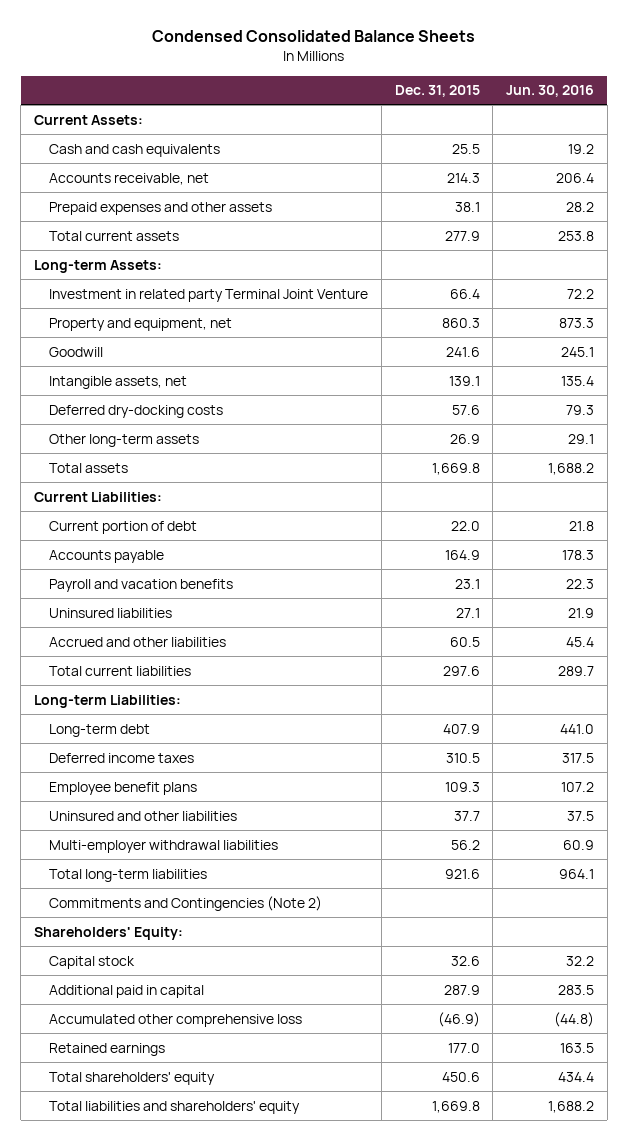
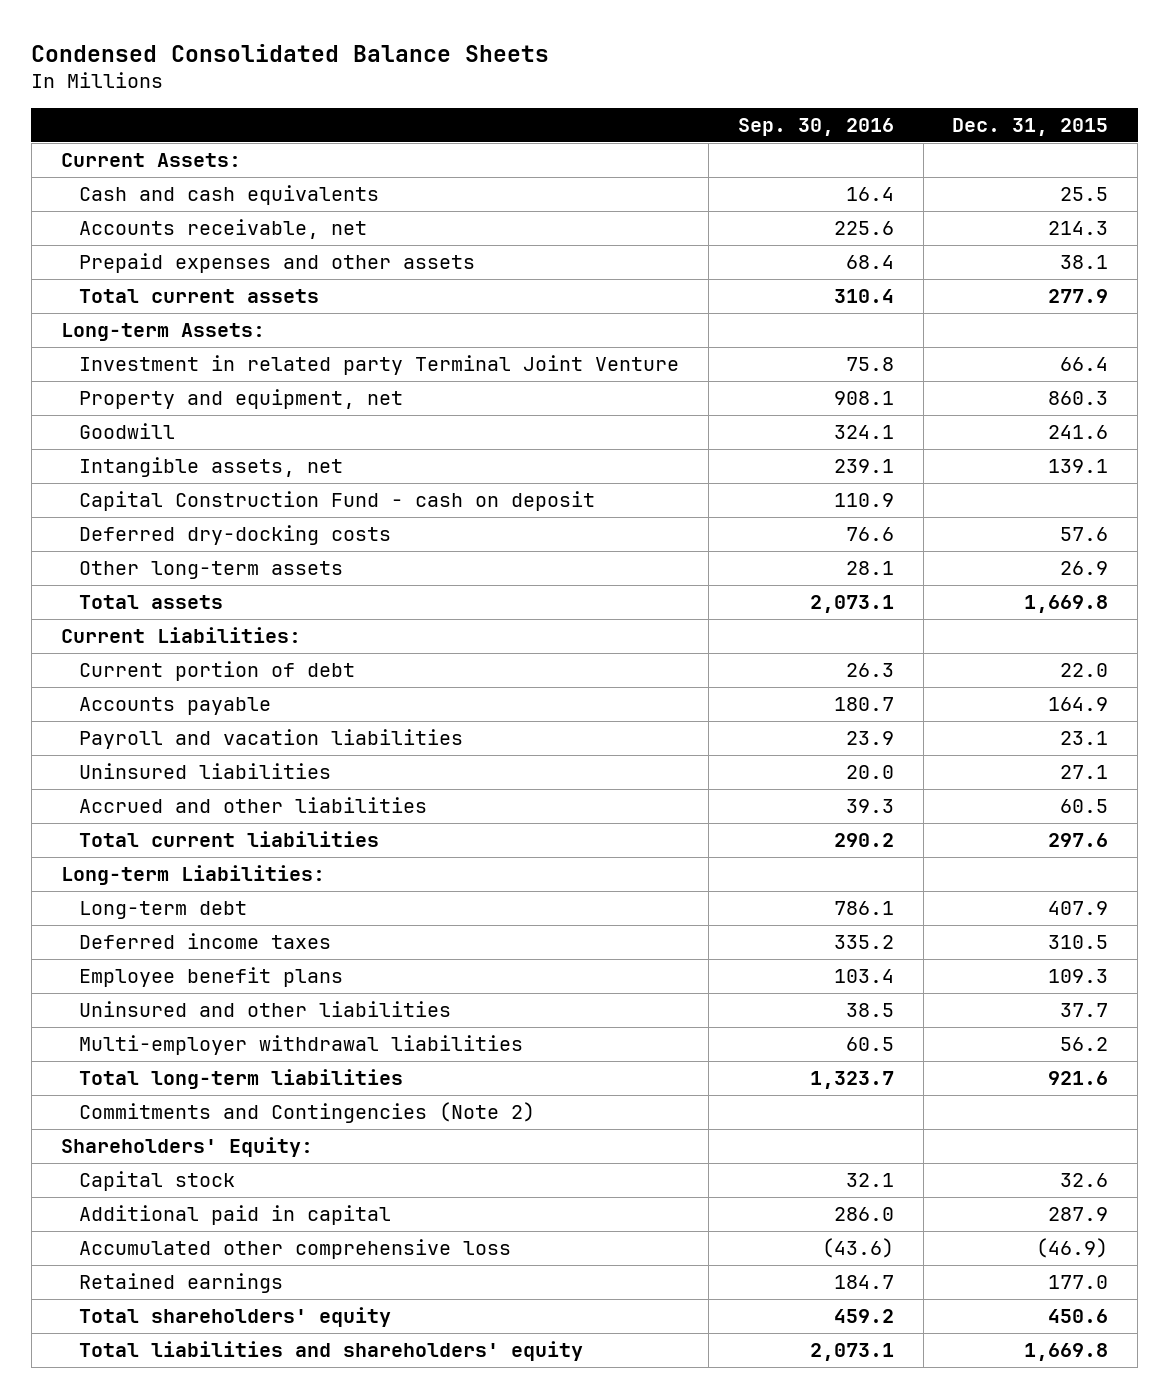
- | Dec. 31, 2015 | Jun. 30, 2016
+ | Sep. 30, 2016 | Dec. 31, 2015
+ Capital Construction Fund - cash on deposit | 110.9 |
- Payroll and vacation benefits | 23.1 | 22.3
+ Payroll and vacation liabilities | 23.9 | 23.1

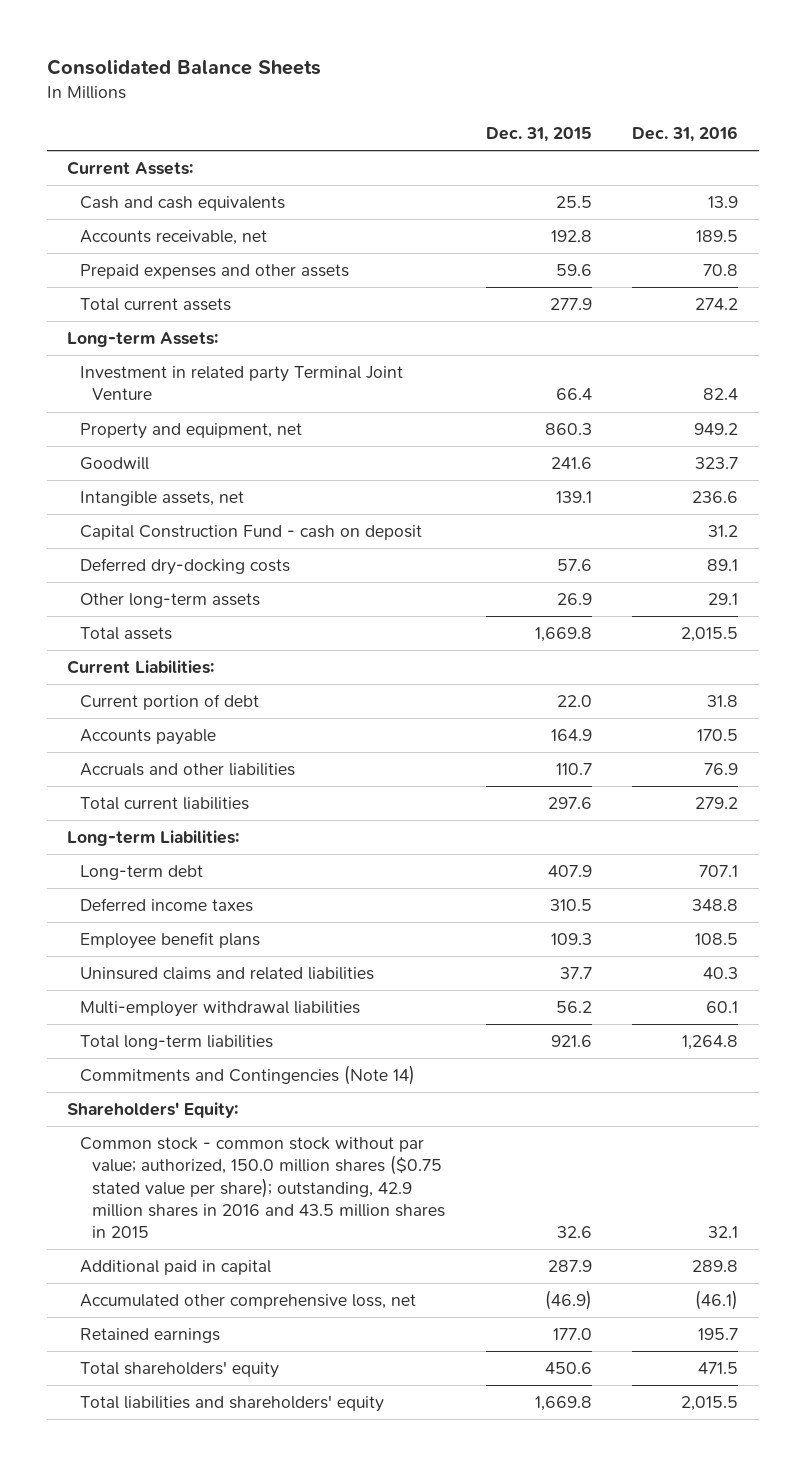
- Condensed Consolidated Balance Sheets
+ Consolidated Balance Sheets
- | Sep. 30, 2016 | Dec. 31, 2015
+ | Dec. 31, 2015 | Dec. 31, 2016
- Accounts receivable, net | 225.6 | 214.3
- Prepaid expenses and other assets | 68.4 | 38.1
+ Accounts receivable, net | 192.8 | 189.5
+ Prepaid expenses and other assets | 59.6 | 70.8
- Payroll and vacation liabilities | 23.9 | 23.1
- Uninsured liabilities | 20.0 | 27.1
- Accrued and other liabilities | 39.3 | 60.5
+ Accruals and other liabilities | 110.7 | 76.9
- Uninsured and other liabilities | 38.5 | 37.7
+ Uninsured claims and related liabilities | 37.7 | 40.3
- Commitments and Contingencies (Note 2)
+ Commitments and Contingencies (Note 14)
- Capital stock | 32.1 | 32.6
+ Common stock - common stock without par value; authorized, 150.0 million shares ($0.75 stated value per share); outstanding, 42.9 million shares in 2016 and 43.5 million shares in 2015 | 32.6 | 32.1
- Accumulated other comprehensive loss | (43.6) | (46.9)
+ Accumulated other comprehensive loss, net | (46.9) | (46.1)

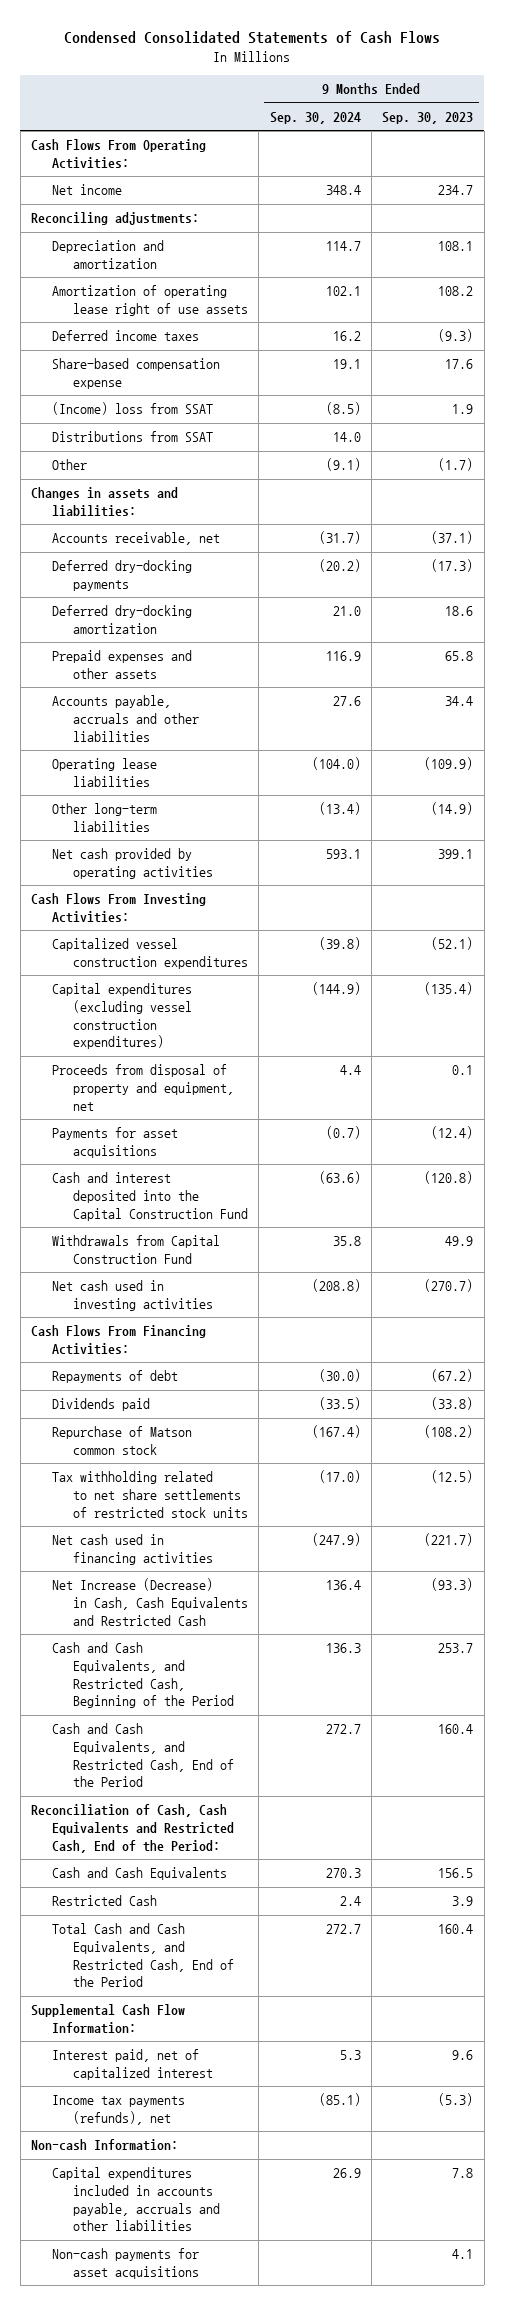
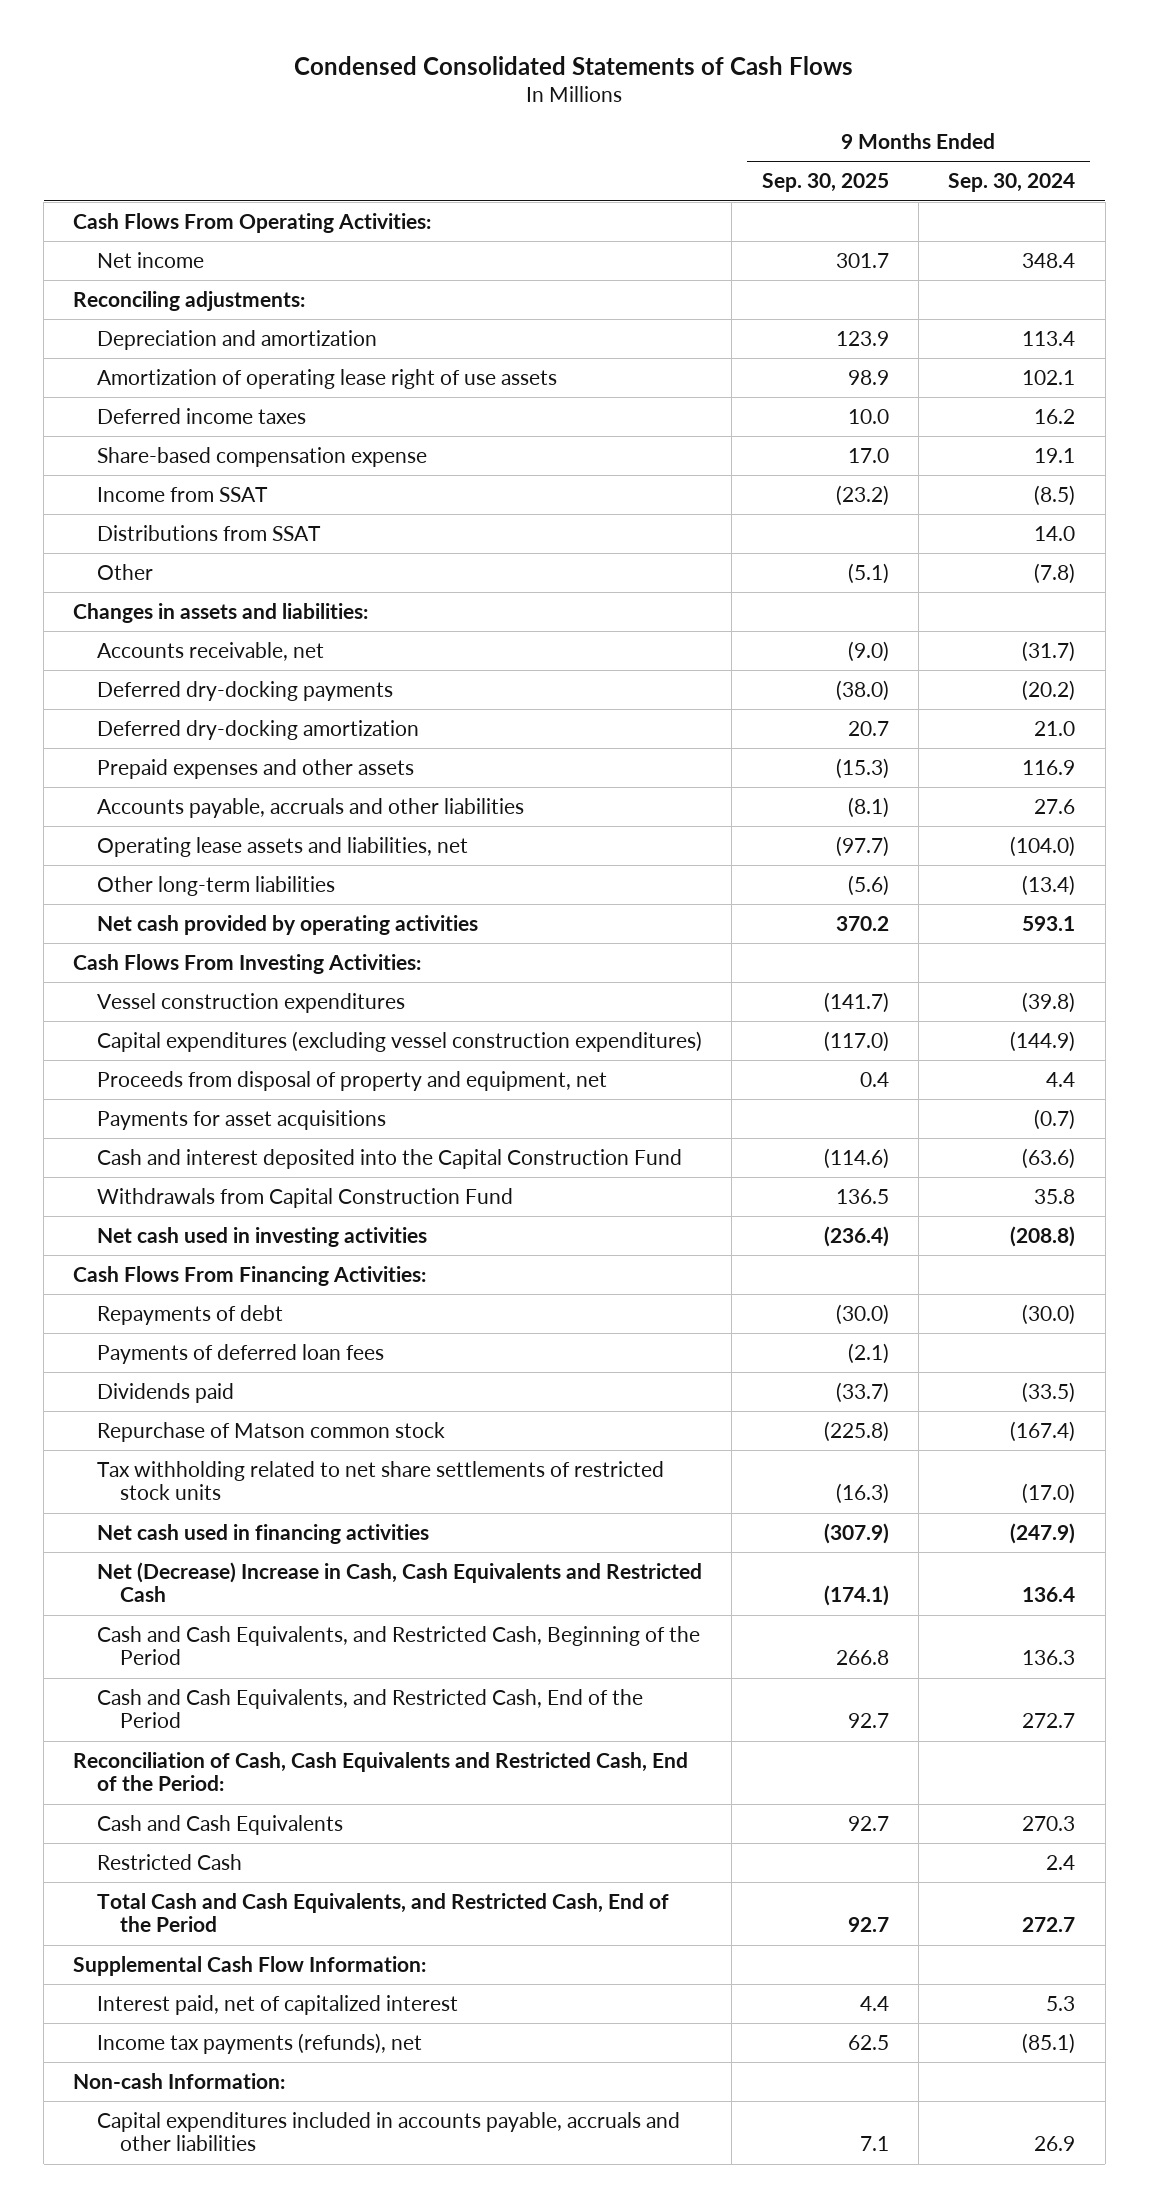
- | 9 Months Ended Sep. 30, 2024 | 9 Months Ended Sep. 30, 2023
+ | 9 Months Ended Sep. 30, 2025 | 9 Months Ended Sep. 30, 2024
- Depreciation and amortization | 114.7 | 108.1
+ Depreciation and amortization | 123.9 | 113.4
- (Income) loss from SSAT | (8.5) | 1.9
+ Income from SSAT | (23.2) | (8.5)
- Other | (9.1) | (1.7)
+ Other | (5.1) | (7.8)
- Operating lease liabilities | (104.0) | (109.9)
+ Operating lease assets and liabilities, net | (97.7) | (104.0)
- Capitalized vessel construction expenditures | (39.8) | (52.1)
+ Vessel construction expenditures | (141.7) | (39.8)
+ Payments of deferred loan fees | (2.1) |
- Net Increase (Decrease) in Cash, Cash Equivalents and Restricted Cash | 136.4 | (93.3)
+ Net (Decrease) Increase in Cash, Cash Equivalents and Restricted Cash | (174.1) | 136.4
- Non-cash payments for asset acquisitions | | 4.1

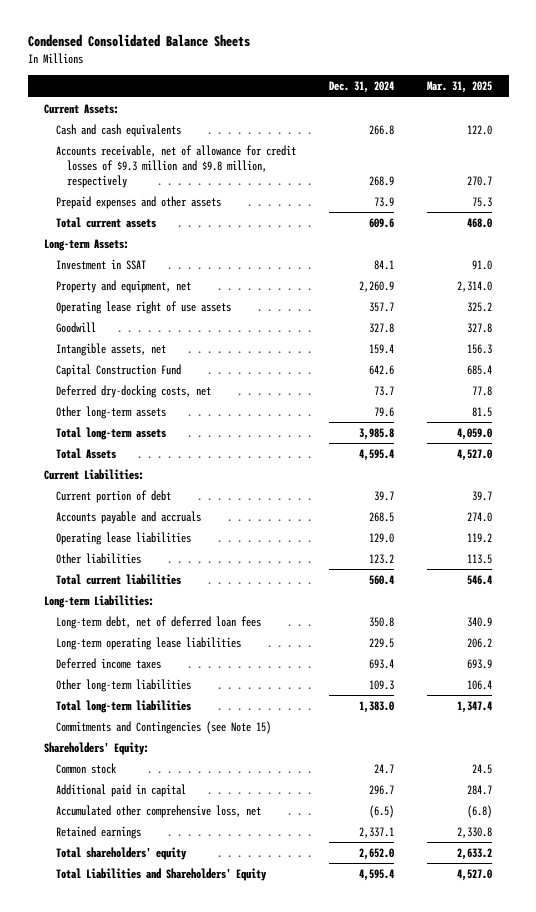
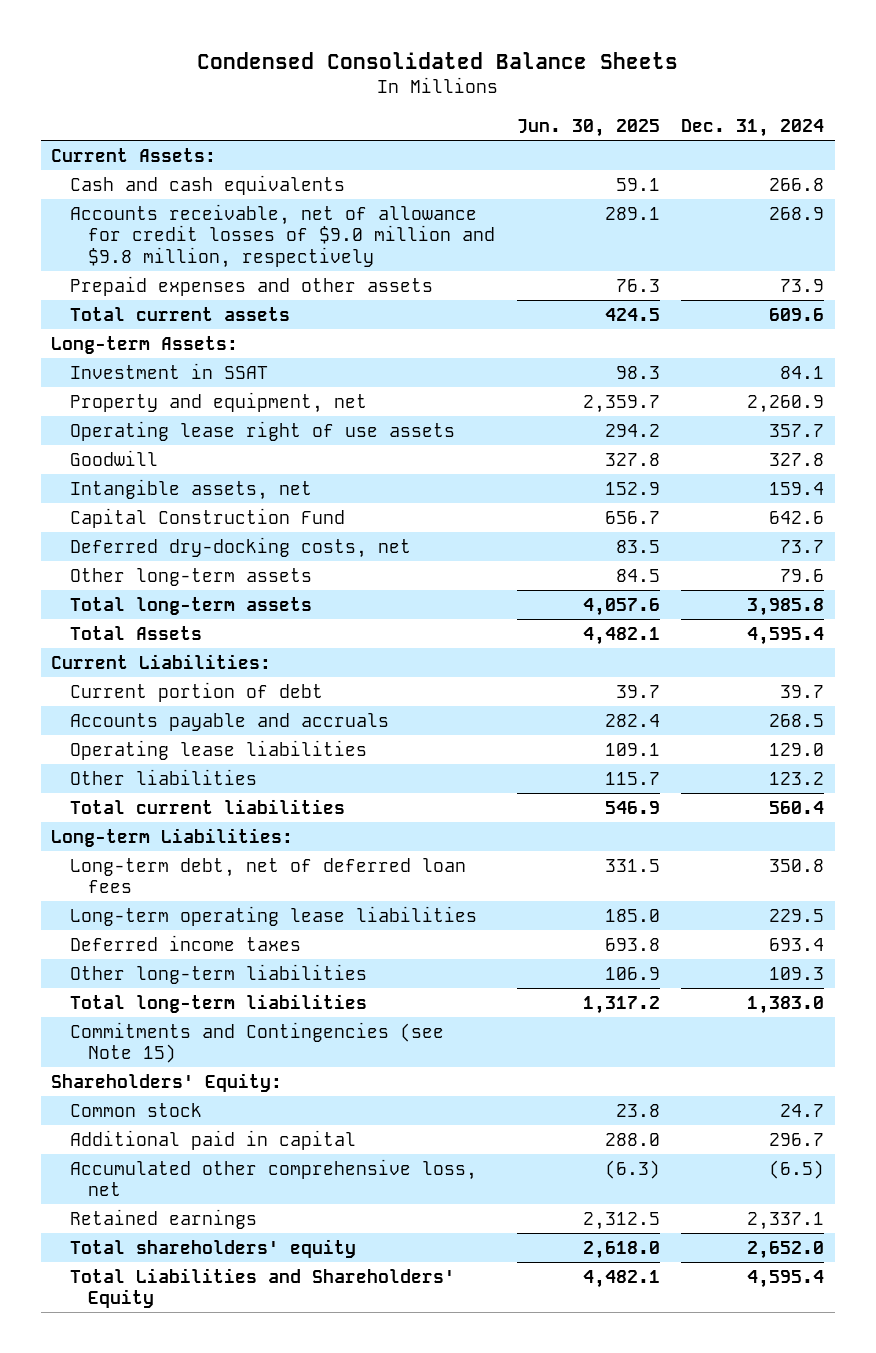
- | Dec. 31, 2024 | Mar. 31, 2025
+ | Jun. 30, 2025 | Dec. 31, 2024
- Accounts receivable, net of allowance for credit losses of $9.3 million and $9.8 million, respectively | 268.9 | 270.7
+ Accounts receivable, net of allowance for credit losses of $9.0 million and $9.8 million, respectively | 289.1 | 268.9

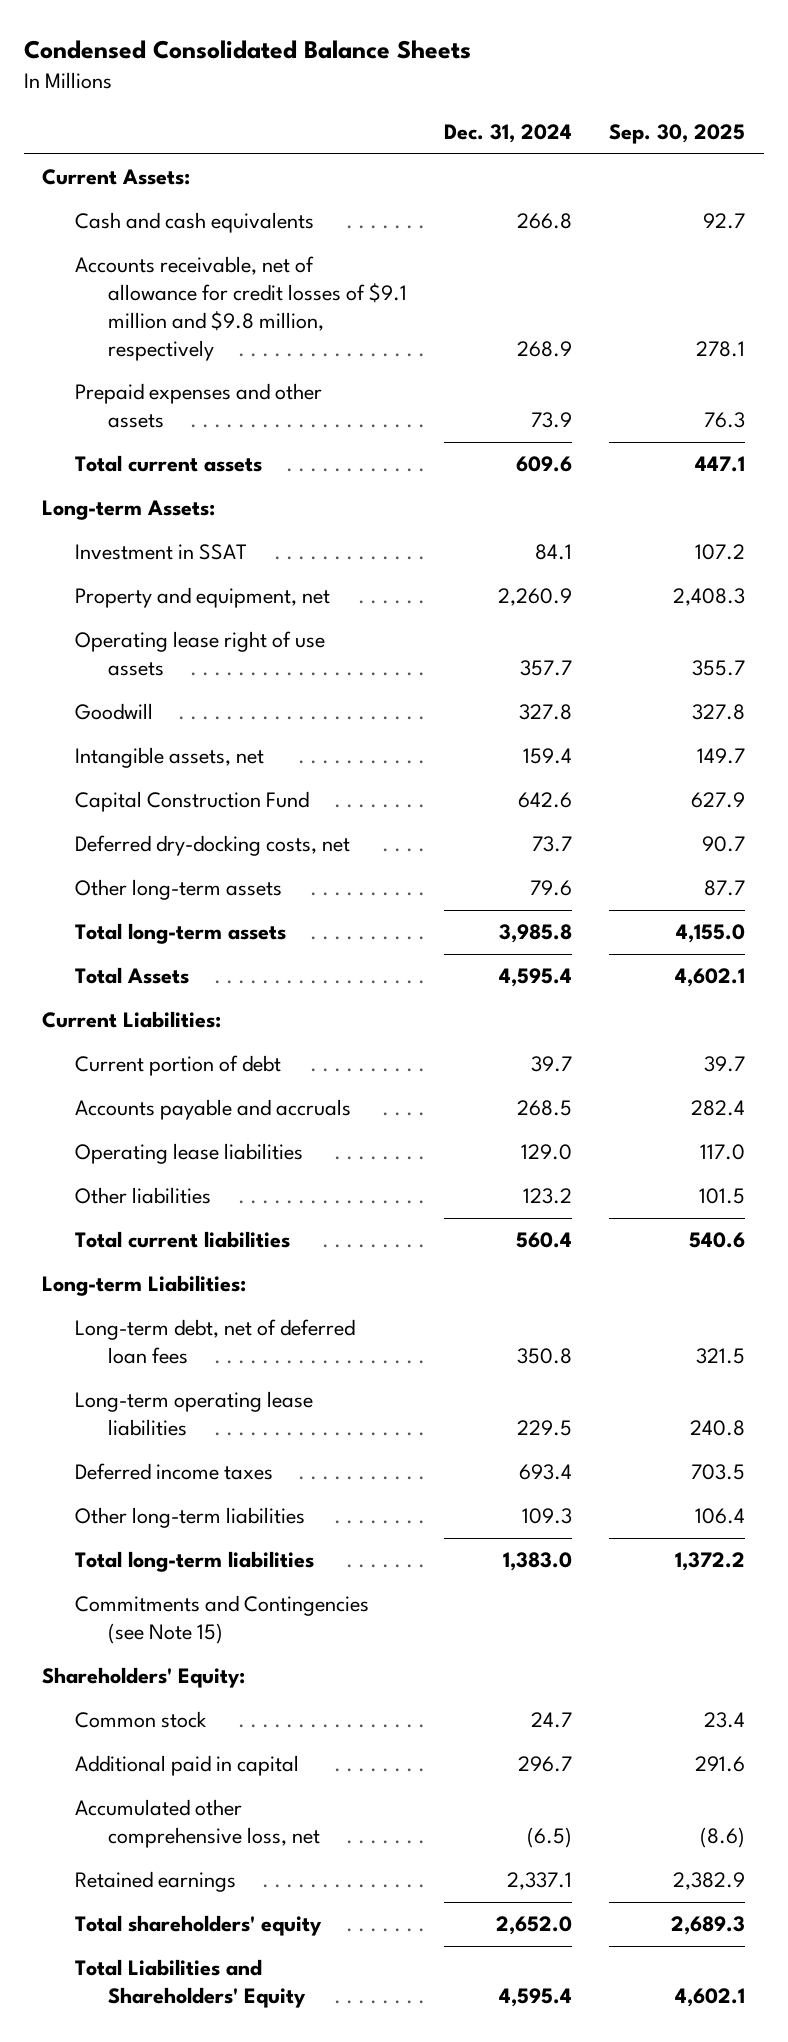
- | Jun. 30, 2025 | Dec. 31, 2024
+ | Dec. 31, 2024 | Sep. 30, 2025
- Accounts receivable, net of allowance for credit losses of $9.0 million and $9.8 million, respectively | 289.1 | 268.9
+ Accounts receivable, net of allowance for credit losses of $9.1 million and $9.8 million, respectively | 268.9 | 278.1

